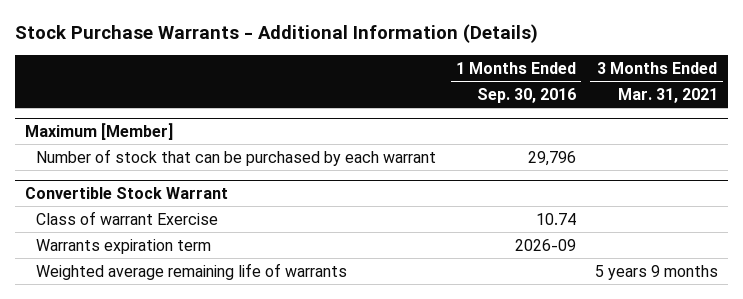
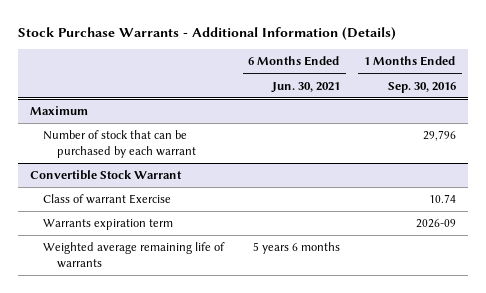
- | 1 Months Ended Sep. 30, 2016 | 3 Months Ended Mar. 31, 2021
+ | 6 Months Ended Jun. 30, 2021 | 1 Months Ended Sep. 30, 2016
- Maximum [Member]
+ Maximum

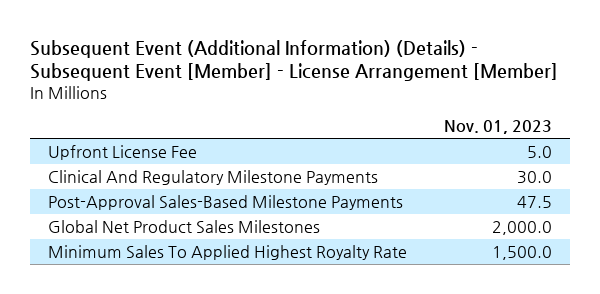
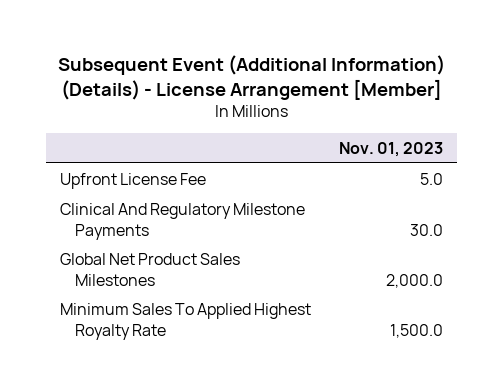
- Subsequent Event (Additional Information) (Details) - Subsequent Event [Member] - License Arrangement [Member]
+ Subsequent Event (Additional Information) (Details) - License Arrangement [Member]
- Post-Approval Sales-Based Milestone Payments | 47.5

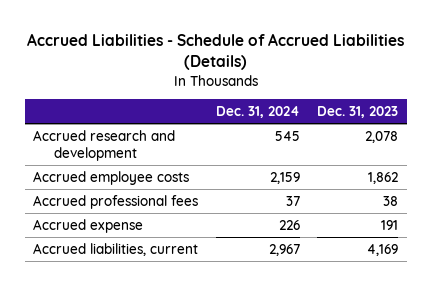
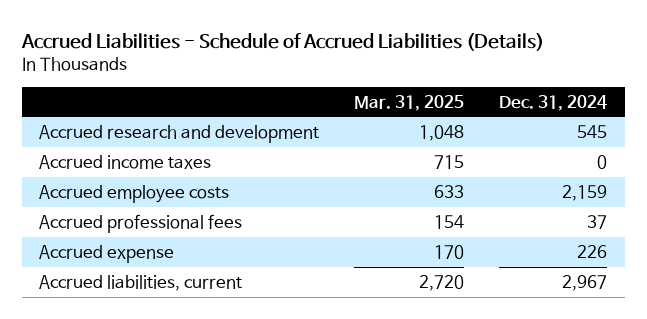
- | Dec. 31, 2024 | Dec. 31, 2023
+ | Mar. 31, 2025 | Dec. 31, 2024
+ Accrued income taxes | 715 | 0

